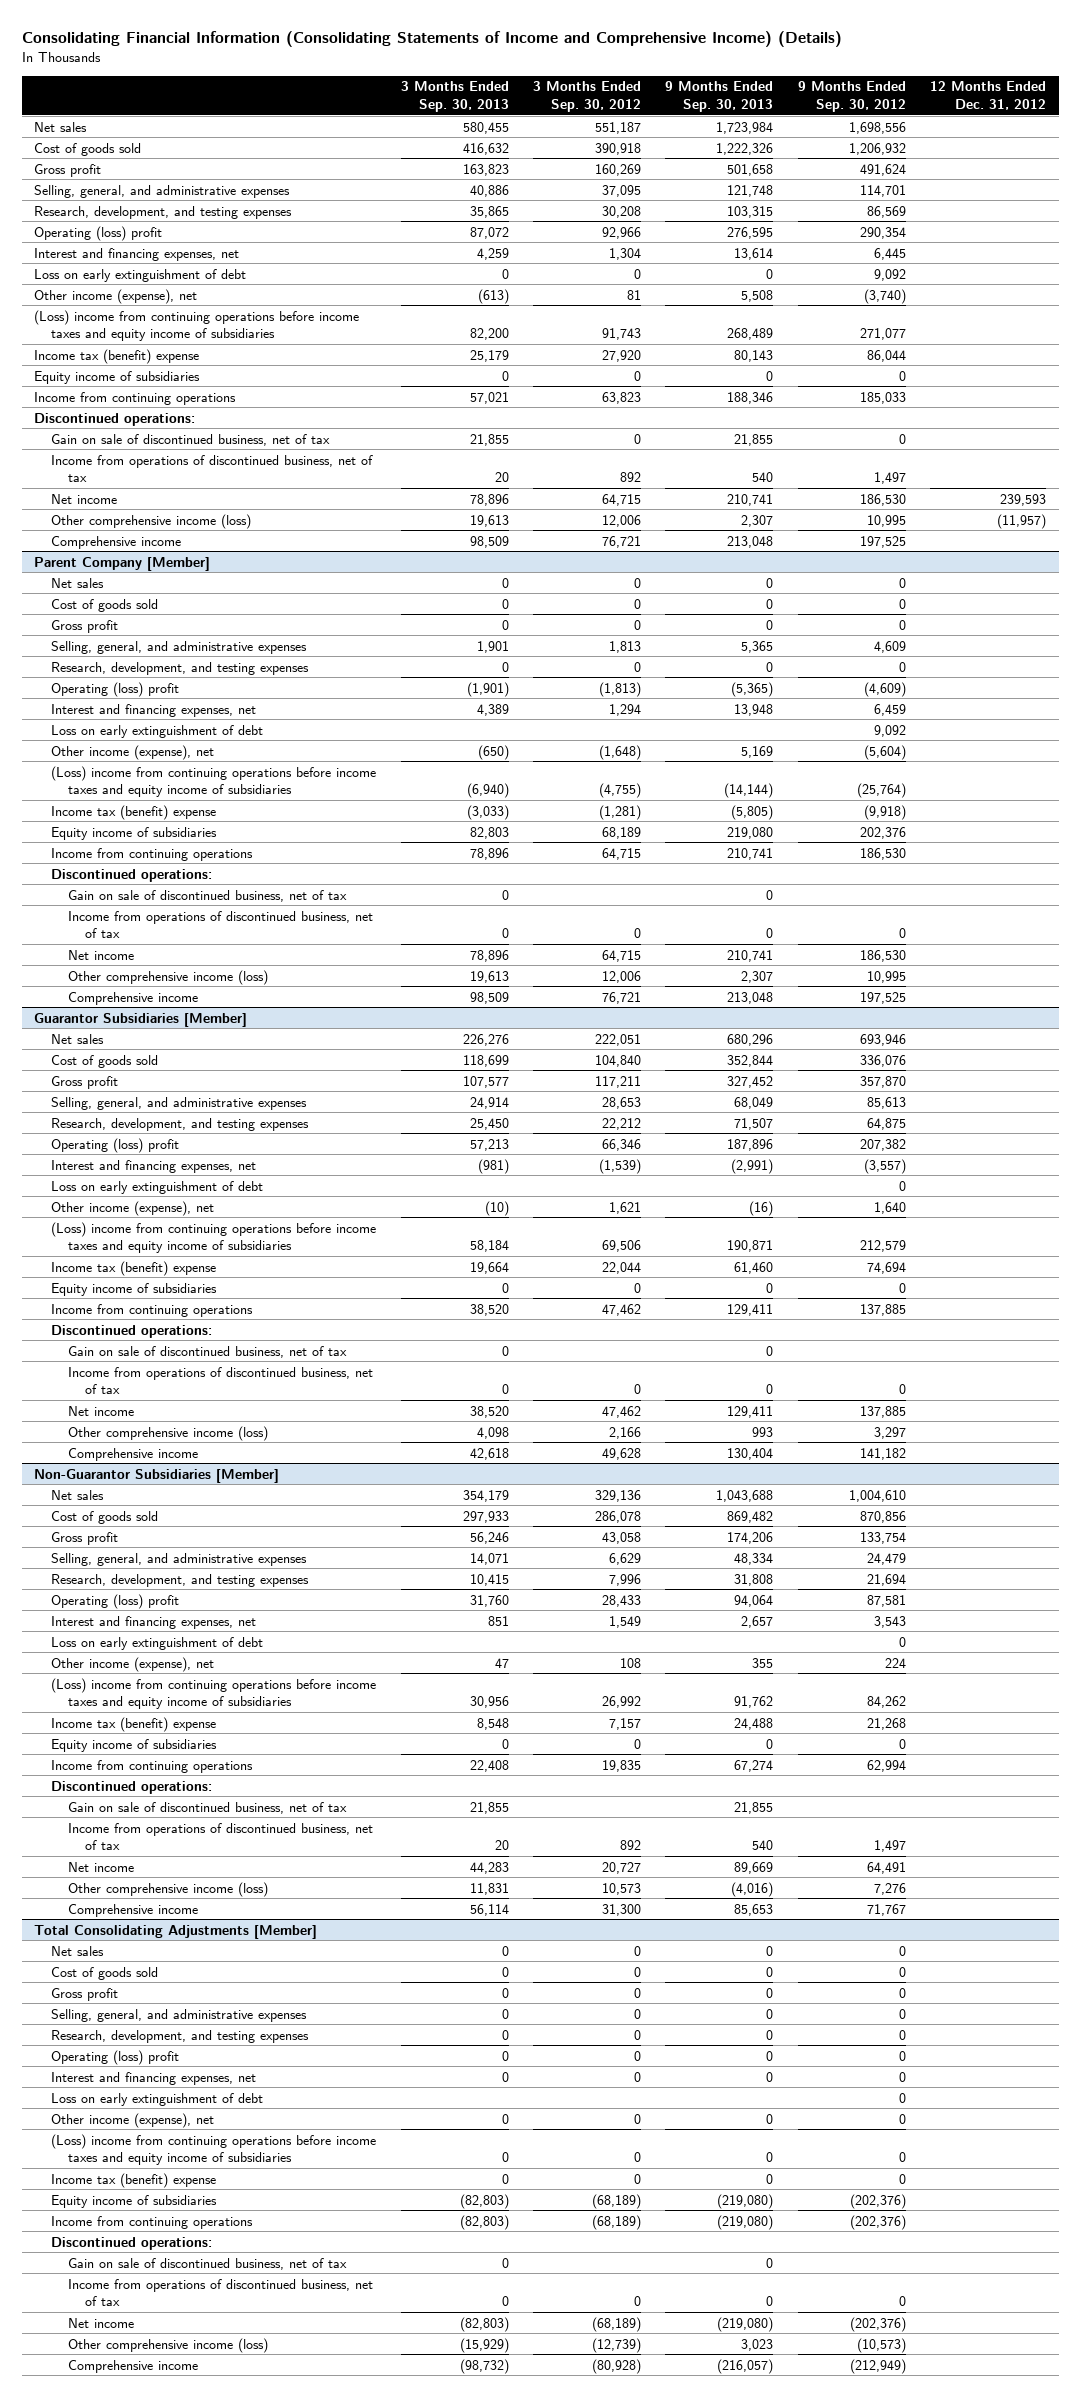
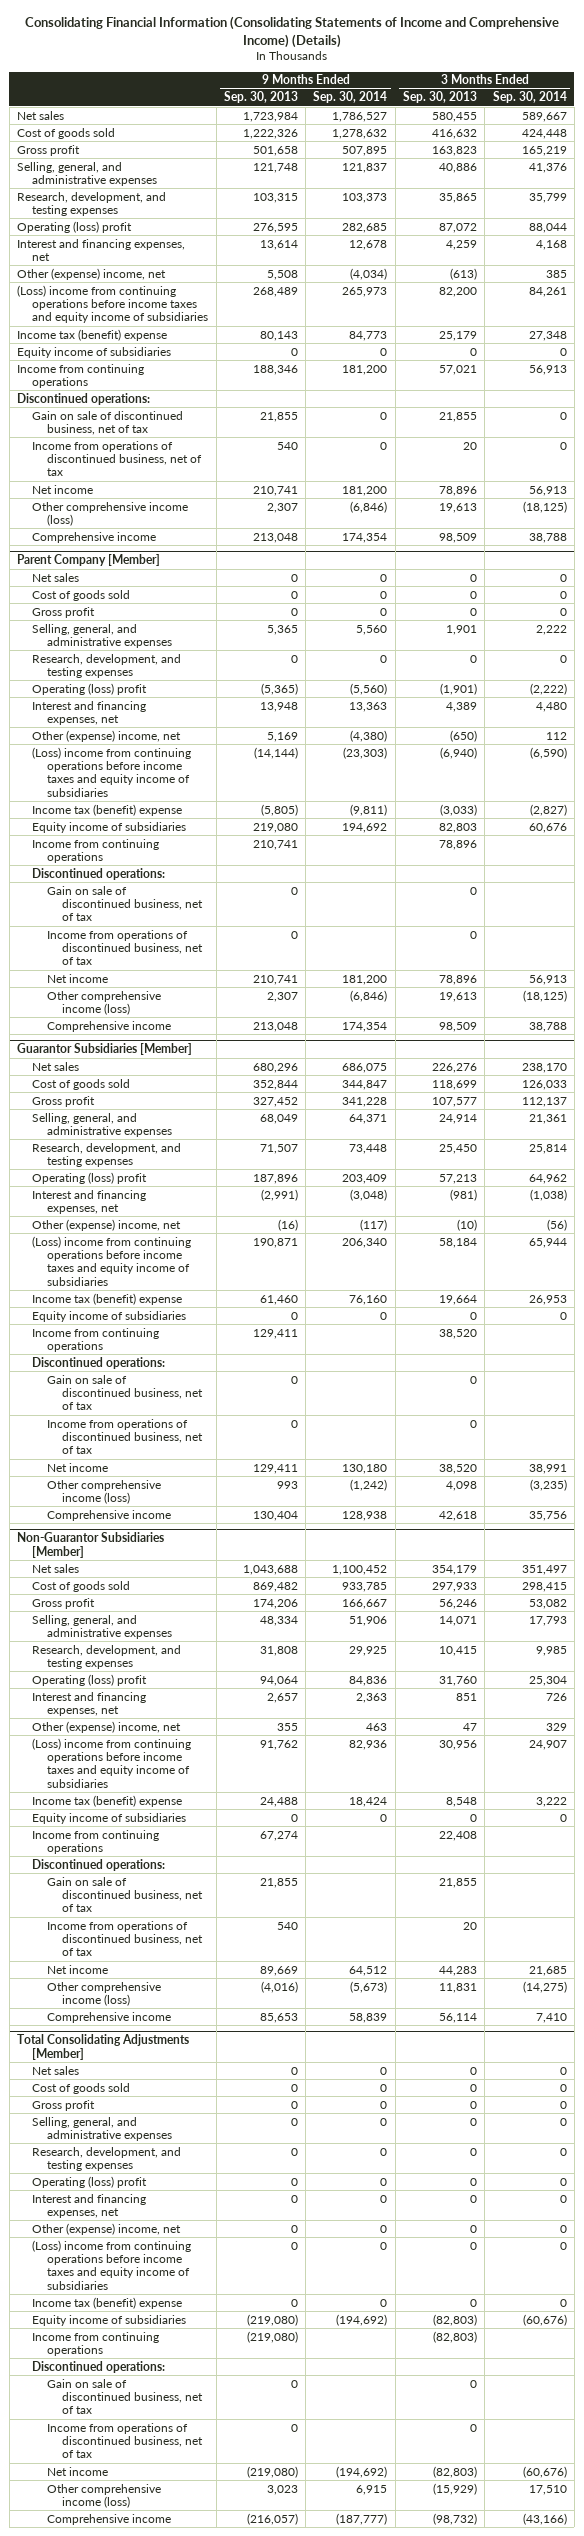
- | 3 Months Ended Sep. 30, 2013 | 3 Months Ended Sep. 30, 2012 | 9 Months Ended Sep. 30, 2013 | 9 Months Ended Sep. 30, 2012 | 12 Months Ended Dec. 31, 2012
+ | 9 Months Ended Sep. 30, 2013 | 9 Months Ended Sep. 30, 2014 | 3 Months Ended Sep. 30, 2013 | 3 Months Ended Sep. 30, 2014
- Loss on early extinguishment of debt | 0 | 0 | 0 | 9,092 |
- Other income (expense), net | (613) | 81 | 5,508 | (3,740) |
+ Other (expense) income, net | 5,508 | (4,034) | (613) | 385
@ Parent Company [Member]
- Loss on early extinguishment of debt | | | | 9,092 |
- Other income (expense), net | (650) | (1,648) | 5,169 | (5,604) |
+ Other (expense) income, net | 5,169 | (4,380) | (650) | 112
@ Guarantor Subsidiaries [Member]
- Loss on early extinguishment of debt | | | | 0 |
- Other income (expense), net | (10) | 1,621 | (16) | 1,640 |
+ Other (expense) income, net | (16) | (117) | (10) | (56)
@ Non-Guarantor Subsidiaries [Member]
- Loss on early extinguishment of debt | | | | 0 |
- Other income (expense), net | 47 | 108 | 355 | 224 |
+ Other (expense) income, net | 355 | 463 | 47 | 329
@ Total Consolidating Adjustments [Member]
- Loss on early extinguishment of debt | | | | 0 |
- Other income (expense), net | 0 | 0 | 0 | 0 |
+ Other (expense) income, net | 0 | 0 | 0 | 0

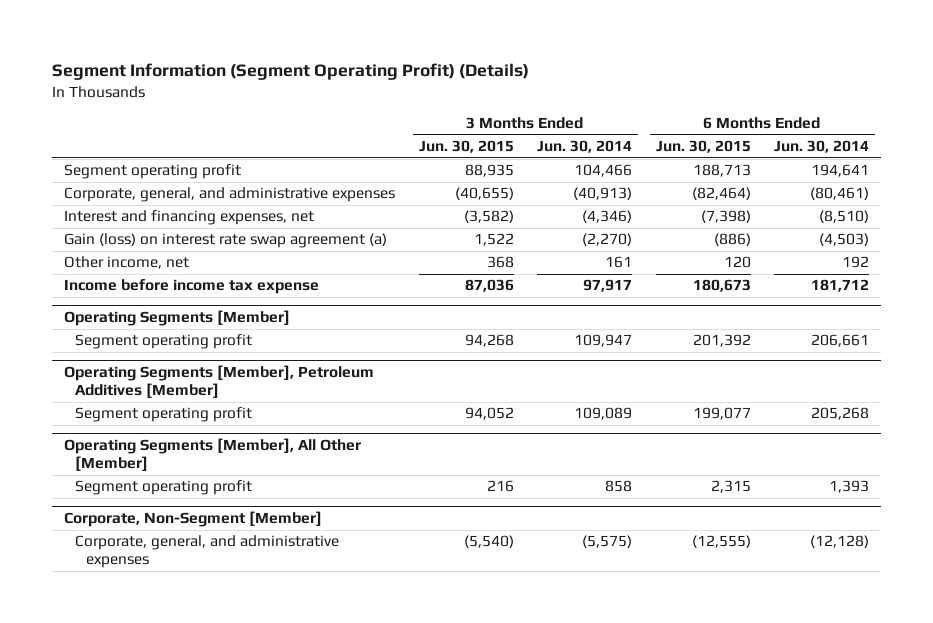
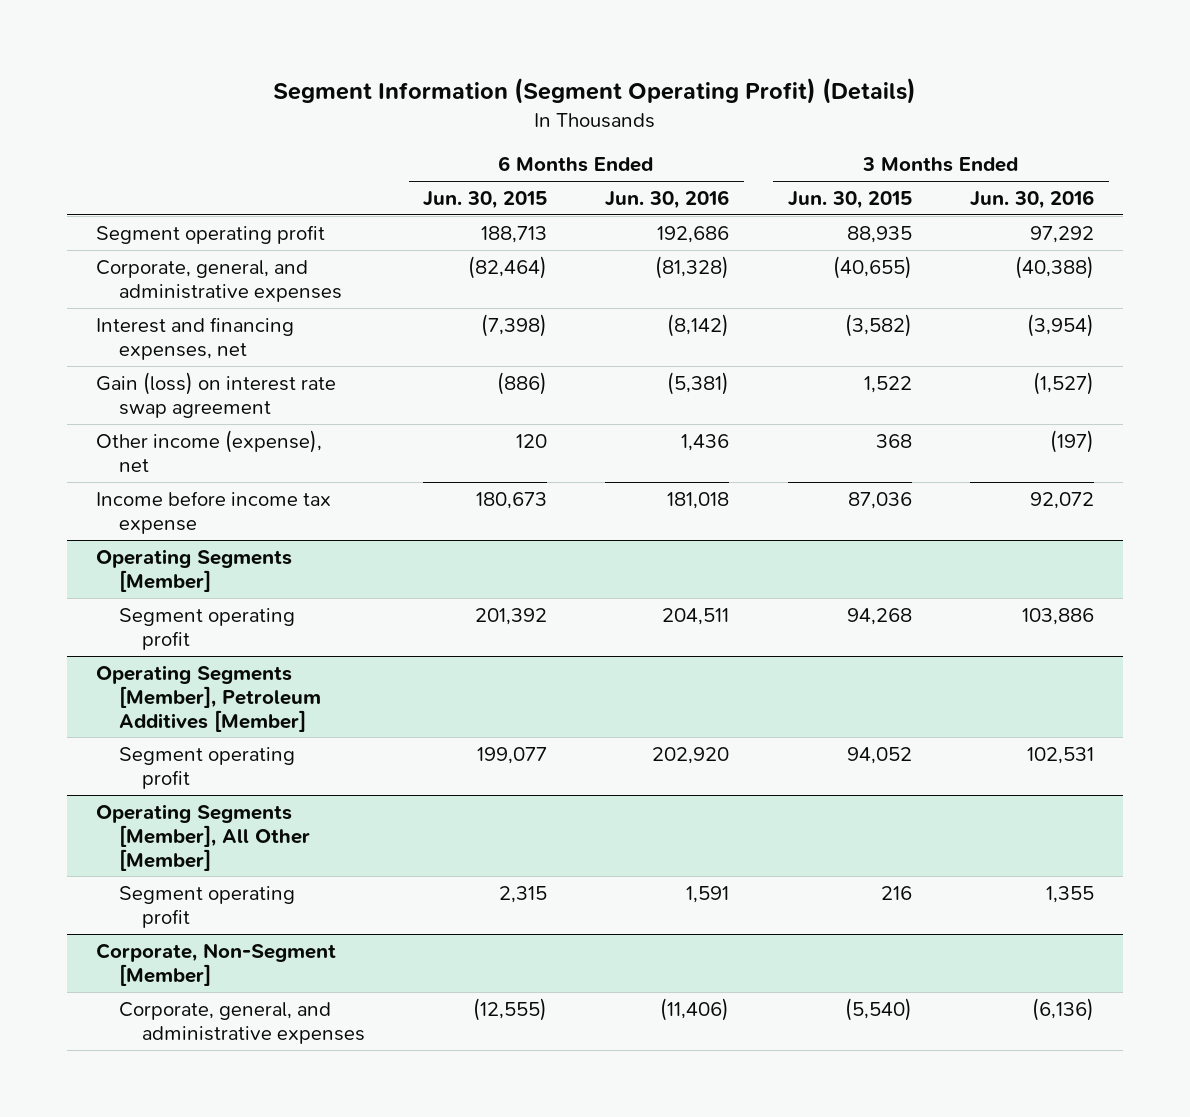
- | 3 Months Ended Jun. 30, 2015 | 3 Months Ended Jun. 30, 2014 | 6 Months Ended Jun. 30, 2015 | 6 Months Ended Jun. 30, 2014
+ | 6 Months Ended Jun. 30, 2015 | 6 Months Ended Jun. 30, 2016 | 3 Months Ended Jun. 30, 2015 | 3 Months Ended Jun. 30, 2016
- Gain (loss) on interest rate swap agreement (a) | 1,522 | (2,270) | (886) | (4,503)
- Other income, net | 368 | 161 | 120 | 192
+ Gain (loss) on interest rate swap agreement | (886) | (5,381) | 1,522 | (1,527)
+ Other income (expense), net | 120 | 1,436 | 368 | (197)

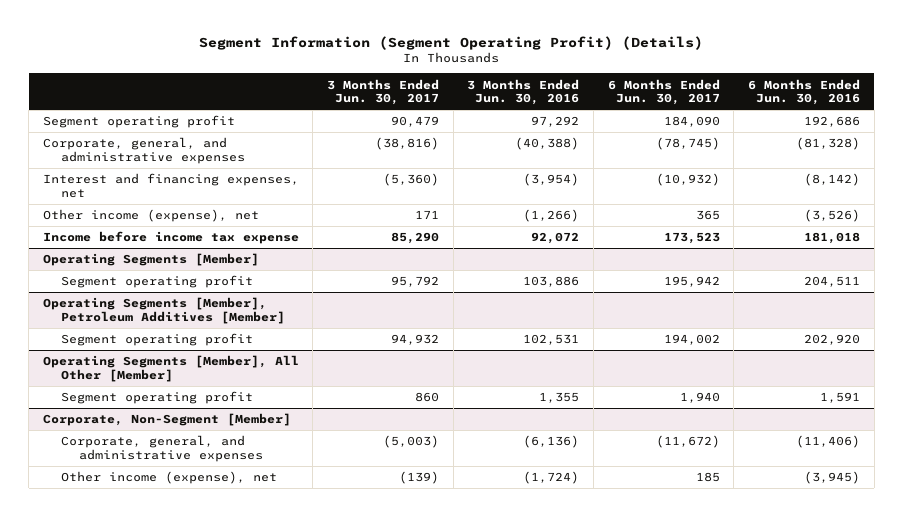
- | 6 Months Ended Jun. 30, 2015 | 6 Months Ended Jun. 30, 2016 | 3 Months Ended Jun. 30, 2015 | 3 Months Ended Jun. 30, 2016
+ | 3 Months Ended Jun. 30, 2017 | 3 Months Ended Jun. 30, 2016 | 6 Months Ended Jun. 30, 2017 | 6 Months Ended Jun. 30, 2016
- Gain (loss) on interest rate swap agreement | (886) | (5,381) | 1,522 | (1,527)
- Other income (expense), net | 120 | 1,436 | 368 | (197)
+ Other income (expense), net | 171 | (1,266) | 365 | (3,526)
@ Corporate, Non-Segment [Member]
+ Other income (expense), net | (139) | (1,724) | 185 | (3,945)

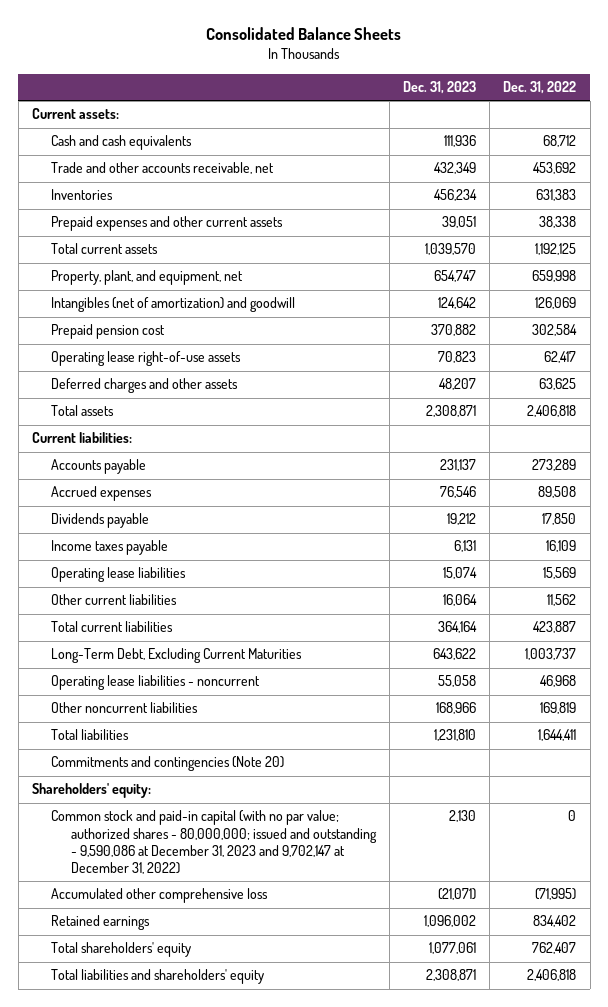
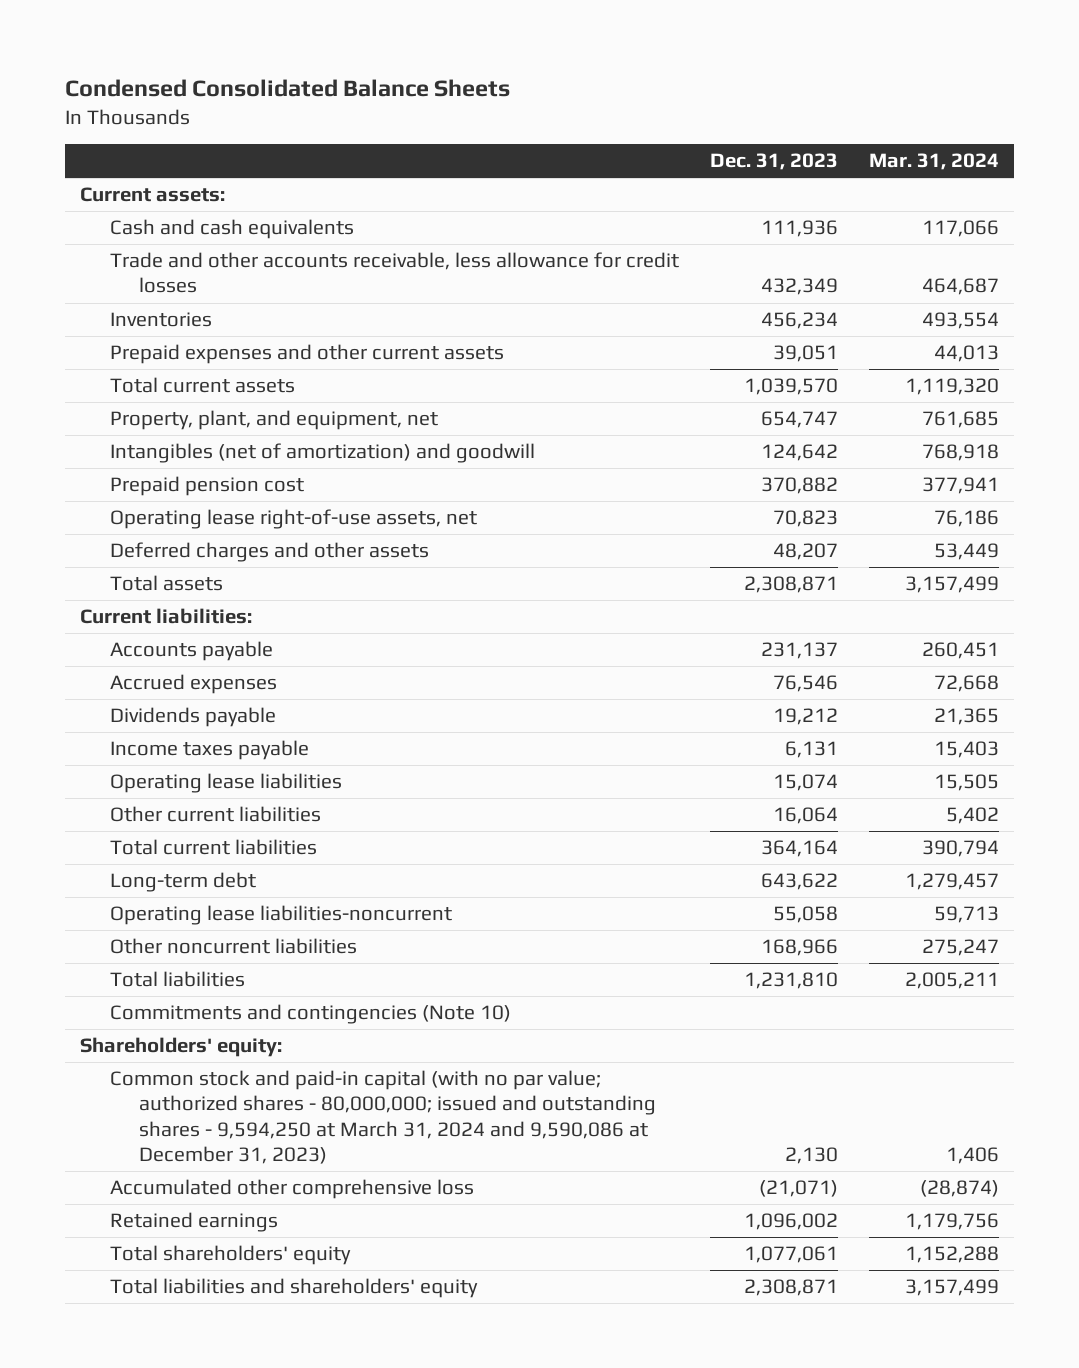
- Consolidated Balance Sheets
+ Condensed Consolidated Balance Sheets
- | Dec. 31, 2023 | Dec. 31, 2022
+ | Dec. 31, 2023 | Mar. 31, 2024
- Trade and other accounts receivable, net | 432,349 | 453,692
+ Trade and other accounts receivable, less allowance for credit losses | 432,349 | 464,687
- Operating lease right-of-use assets | 70,823 | 62,417
+ Operating lease right-of-use assets, net | 70,823 | 76,186
- Long-Term Debt, Excluding Current Maturities | 643,622 | 1,003,737
- Operating lease liabilities - noncurrent | 55,058 | 46,968
+ Long-term debt | 643,622 | 1,279,457
+ Operating lease liabilities-noncurrent | 55,058 | 59,713
- Commitments and contingencies (Note 20)
+ Commitments and contingencies (Note 10)
- Common stock and paid-in capital (with no par value; authorized shares - 80,000,000; issued and outstanding - 9,590,086 at December 31, 2023 and 9,702,147 at December 31, 2022) | 2,130 | 0
+ Common stock and paid-in capital (with no par value; authorized shares - 80,000,000; issued and outstanding shares - 9,594,250 at March 31, 2024 and 9,590,086 at December 31, 2023) | 2,130 | 1,406

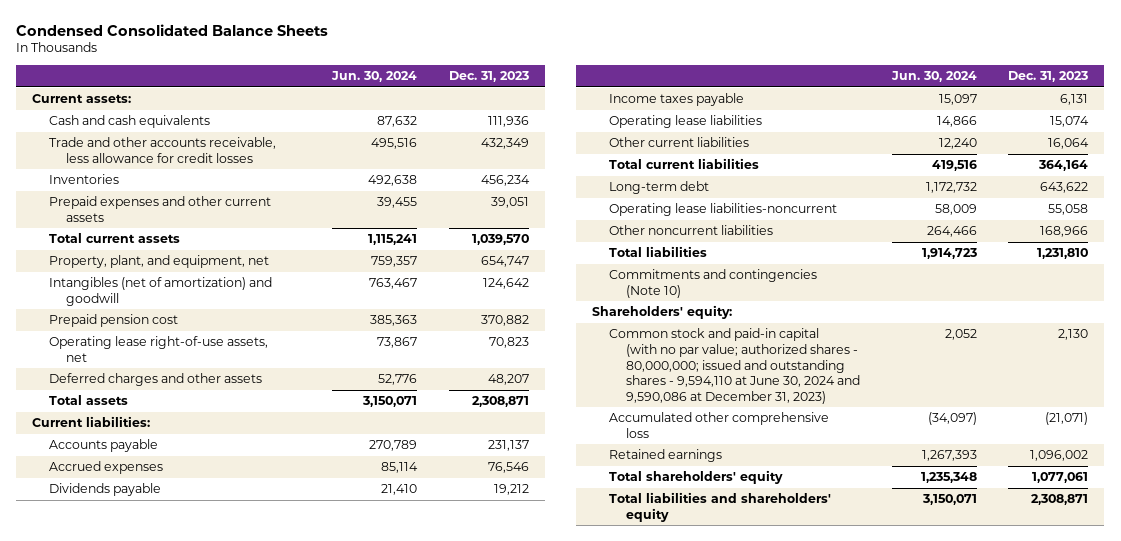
- | Dec. 31, 2023 | Mar. 31, 2024
+ | Jun. 30, 2024 | Dec. 31, 2023
- Common stock and paid-in capital (with no par value; authorized shares - 80,000,000; issued and outstanding shares - 9,594,250 at March 31, 2024 and 9,590,086 at December 31, 2023) | 2,130 | 1,406
+ Common stock and paid-in capital (with no par value; authorized shares - 80,000,000; issued and outstanding shares - 9,594,110 at June 30, 2024 and 9,590,086 at December 31, 2023) | 2,052 | 2,130

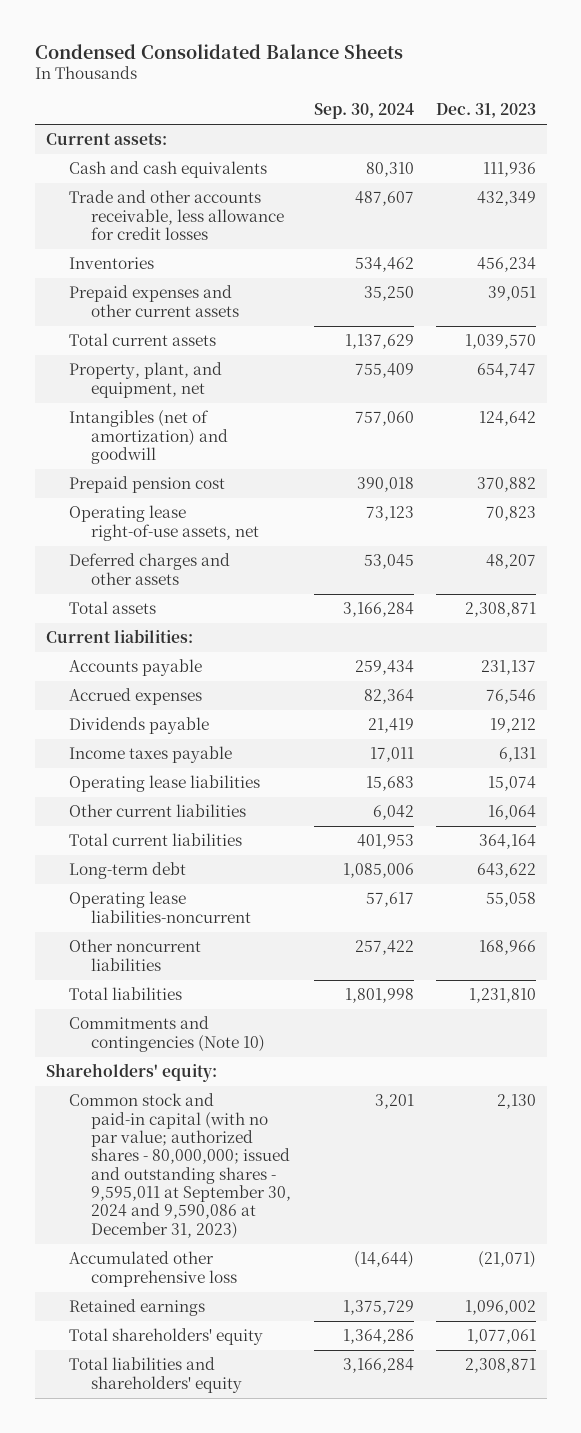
- | Jun. 30, 2024 | Dec. 31, 2023
+ | Sep. 30, 2024 | Dec. 31, 2023
- Common stock and paid-in capital (with no par value; authorized shares - 80,000,000; issued and outstanding shares - 9,594,110 at June 30, 2024 and 9,590,086 at December 31, 2023) | 2,052 | 2,130
+ Common stock and paid-in capital (with no par value; authorized shares - 80,000,000; issued and outstanding shares - 9,595,011 at September 30, 2024 and 9,590,086 at December 31, 2023) | 3,201 | 2,130

